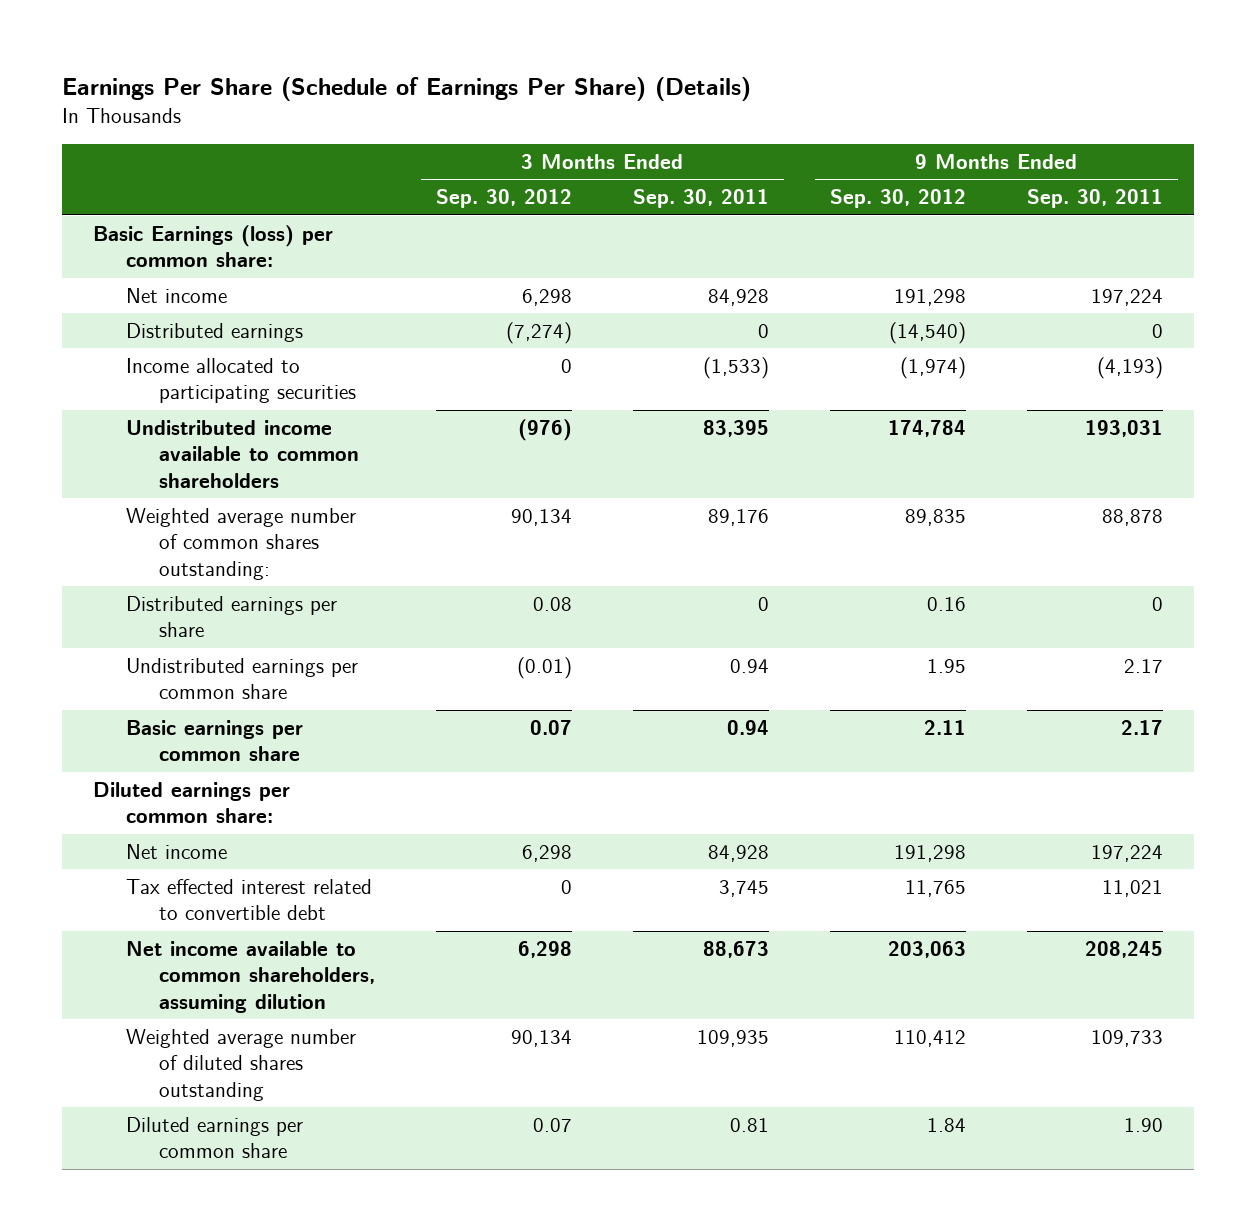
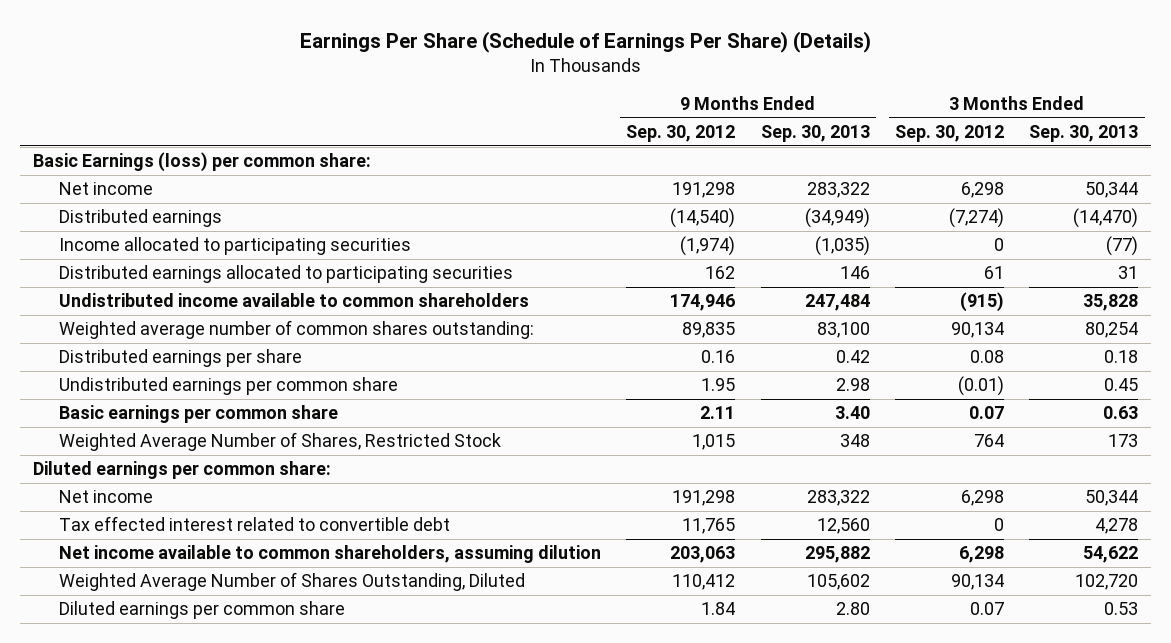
- | 3 Months Ended Sep. 30, 2012 | 3 Months Ended Sep. 30, 2011 | 9 Months Ended Sep. 30, 2012 | 9 Months Ended Sep. 30, 2011
+ | 9 Months Ended Sep. 30, 2012 | 9 Months Ended Sep. 30, 2013 | 3 Months Ended Sep. 30, 2012 | 3 Months Ended Sep. 30, 2013
- Undistributed income available to common shareholders | (976) | 83,395 | 174,784 | 193,031
+ Distributed earnings allocated to participating securities | 162 | 146 | 61 | 31
+ Undistributed income available to common shareholders | 174,946 | 247,484 | (915) | 35,828
+ Weighted Average Number of Shares, Restricted Stock | 1,015 | 348 | 764 | 173
- Weighted average number of diluted shares outstanding | 90,134 | 109,935 | 110,412 | 109,733
+ Weighted Average Number of Shares Outstanding, Diluted | 110,412 | 105,602 | 90,134 | 102,720

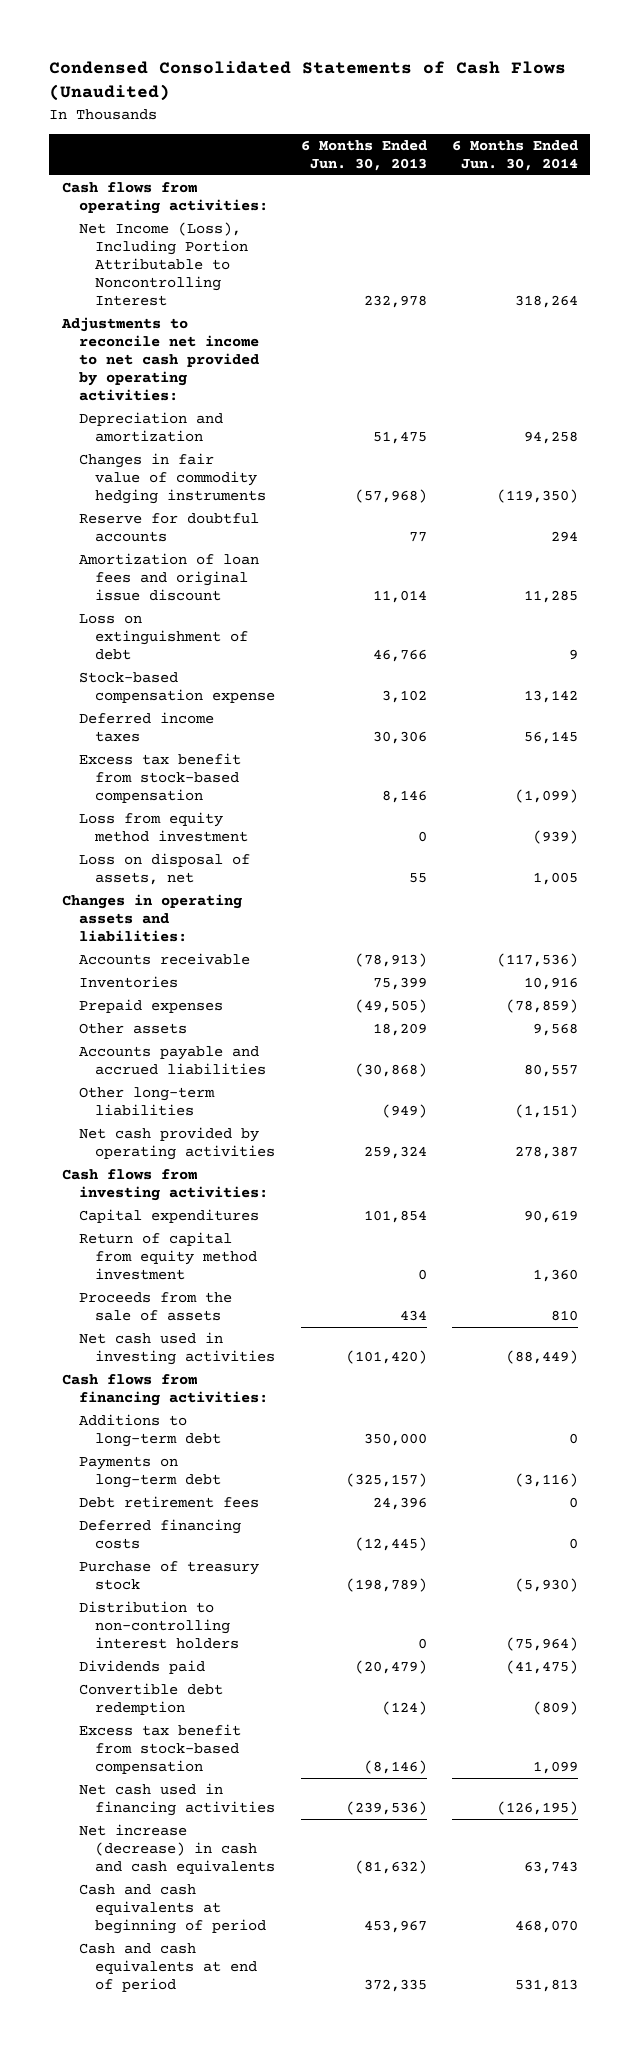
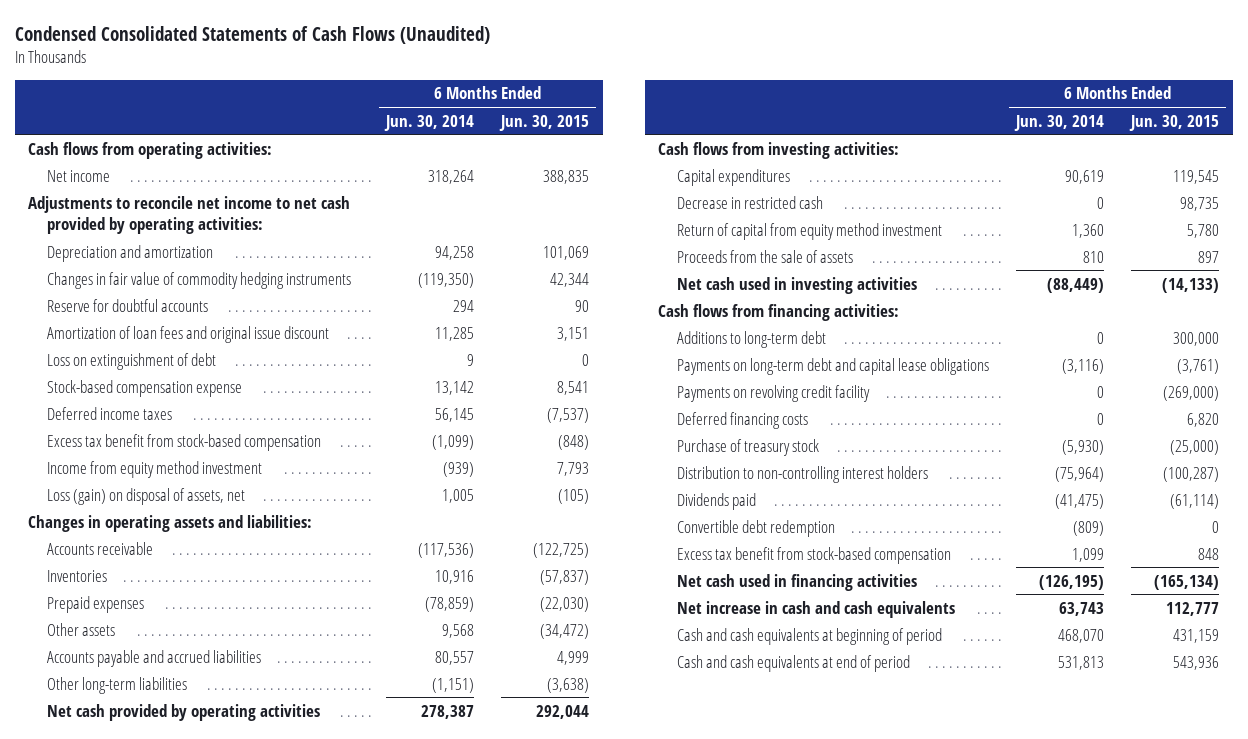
- | 6 Months Ended Jun. 30, 2013 | 6 Months Ended Jun. 30, 2014
+ | 6 Months Ended Jun. 30, 2014 | 6 Months Ended Jun. 30, 2015
- Net Income (Loss), Including Portion Attributable to Noncontrolling Interest | 232,978 | 318,264
+ Net income | 318,264 | 388,835
- Loss from equity method investment | 0 | (939)
- Loss on disposal of assets, net | 55 | 1,005
+ Income from equity method investment | (939) | 7,793
+ Loss (gain) on disposal of assets, net | 1,005 | (105)
+ Decrease in restricted cash | 0 | 98,735
- Payments on long-term debt | (325,157) | (3,116)
- Debt retirement fees | 24,396 | 0
+ Payments on long-term debt and capital lease obligations | (3,116) | (3,761)
+ Payments on revolving credit facility | 0 | (269,000)
- Net increase (decrease) in cash and cash equivalents | (81,632) | 63,743
+ Net increase in cash and cash equivalents | 63,743 | 112,777

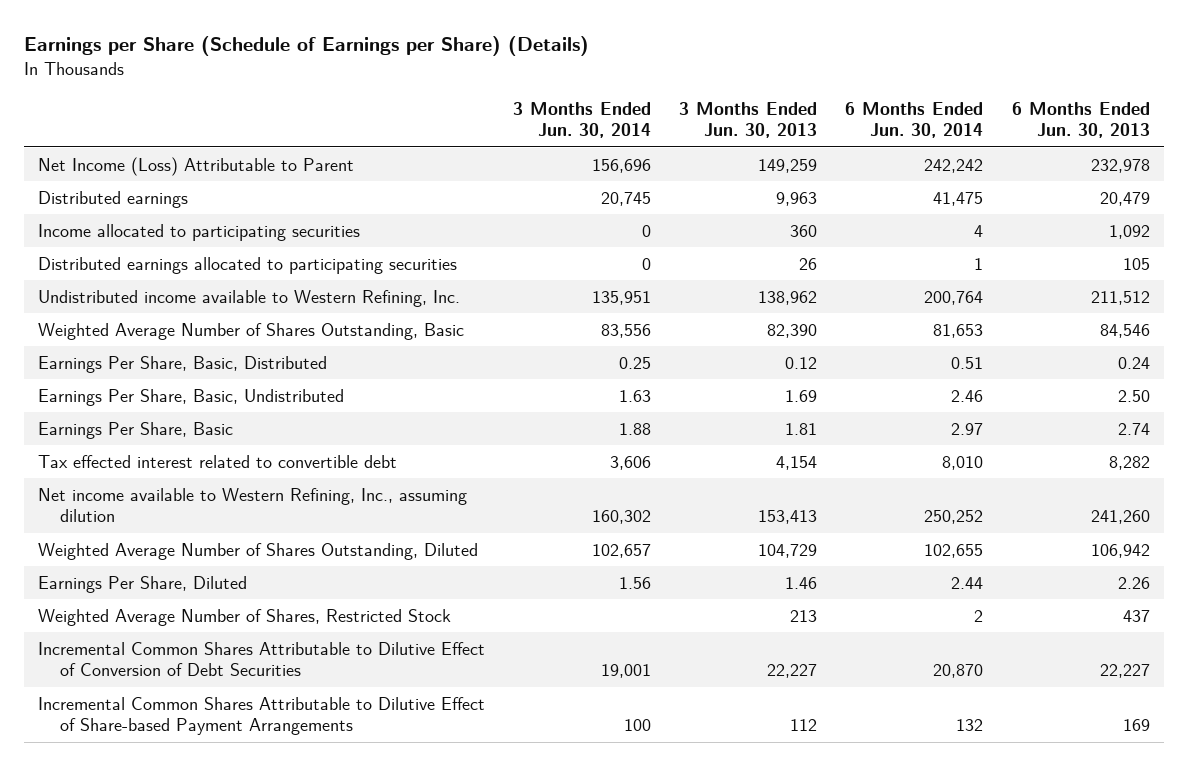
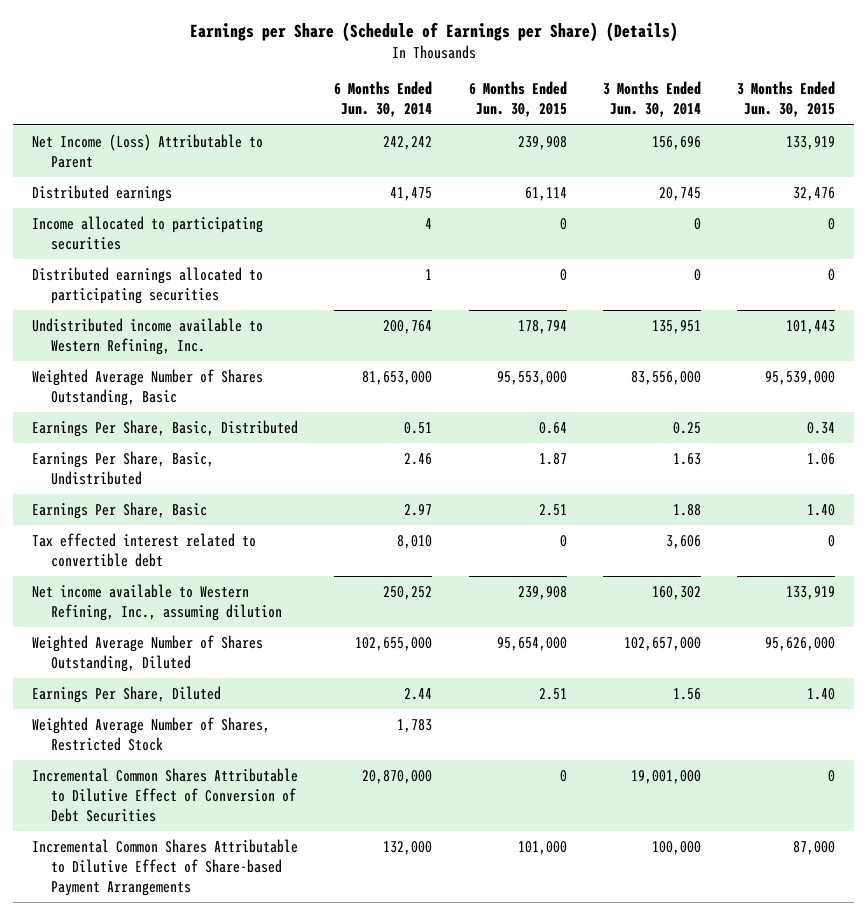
- | 3 Months Ended Jun. 30, 2014 | 3 Months Ended Jun. 30, 2013 | 6 Months Ended Jun. 30, 2014 | 6 Months Ended Jun. 30, 2013
+ | 6 Months Ended Jun. 30, 2014 | 6 Months Ended Jun. 30, 2015 | 3 Months Ended Jun. 30, 2014 | 3 Months Ended Jun. 30, 2015
- Weighted Average Number of Shares Outstanding, Basic | 83,556 | 82,390 | 81,653 | 84,546
+ Weighted Average Number of Shares Outstanding, Basic | 81,653,000 | 95,553,000 | 83,556,000 | 95,539,000
- Weighted Average Number of Shares Outstanding, Diluted | 102,657 | 104,729 | 102,655 | 106,942
+ Weighted Average Number of Shares Outstanding, Diluted | 102,655,000 | 95,654,000 | 102,657,000 | 95,626,000
- Weighted Average Number of Shares, Restricted Stock | | 213 | 2 | 437
- Incremental Common Shares Attributable to Dilutive Effect of Conversion of Debt Securities | 19,001 | 22,227 | 20,870 | 22,227
- Incremental Common Shares Attributable to Dilutive Effect of Share-based Payment Arrangements | 100 | 112 | 132 | 169
+ Weighted Average Number of Shares, Restricted Stock | 1,783 | | |
+ Incremental Common Shares Attributable to Dilutive Effect of Conversion of Debt Securities | 20,870,000 | 0 | 19,001,000 | 0
+ Incremental Common Shares Attributable to Dilutive Effect of Share-based Payment Arrangements | 132,000 | 101,000 | 100,000 | 87,000

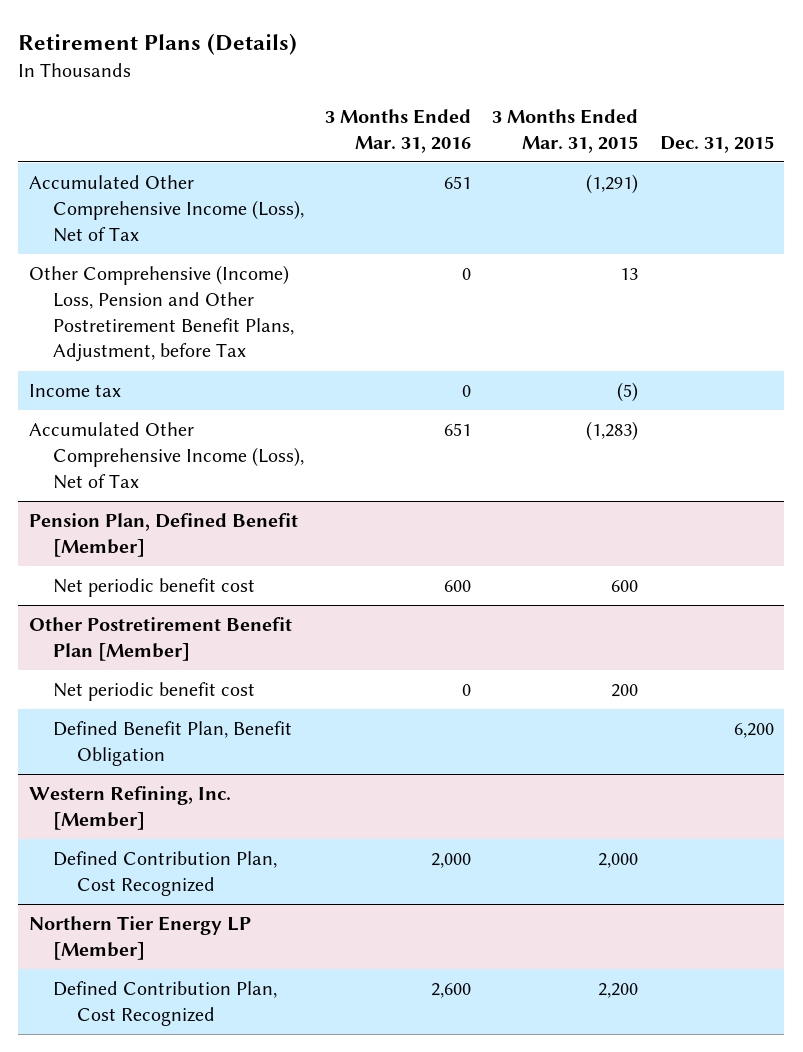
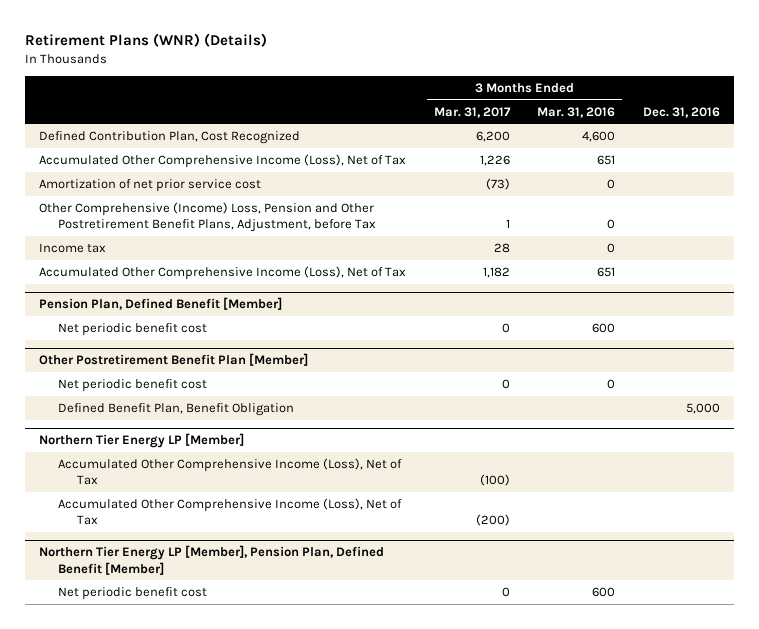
- Retirement Plans (Details)
+ Retirement Plans (WNR) (Details)
- | 3 Months Ended Mar. 31, 2016 | 3 Months Ended Mar. 31, 2015 | Dec. 31, 2015
+ | 3 Months Ended Mar. 31, 2017 | 3 Months Ended Mar. 31, 2016 | Dec. 31, 2016
+ Defined Contribution Plan, Cost Recognized | 6,200 | 4,600 |
+ Amortization of net prior service cost | (73) | 0 |
- Western Refining, Inc. [Member]
- Defined Contribution Plan, Cost Recognized | 2,000 | 2,000 |
@ Northern Tier Energy LP [Member]
- Defined Contribution Plan, Cost Recognized | 2,600 | 2,200 |
+ Accumulated Other Comprehensive Income (Loss), Net of Tax | (100) | |
+ Accumulated Other Comprehensive Income (Loss), Net of Tax | (200) | |
+ Northern Tier Energy LP [Member], Pension Plan, Defined Benefit [Member]
+ Net periodic benefit cost | 0 | 600 |

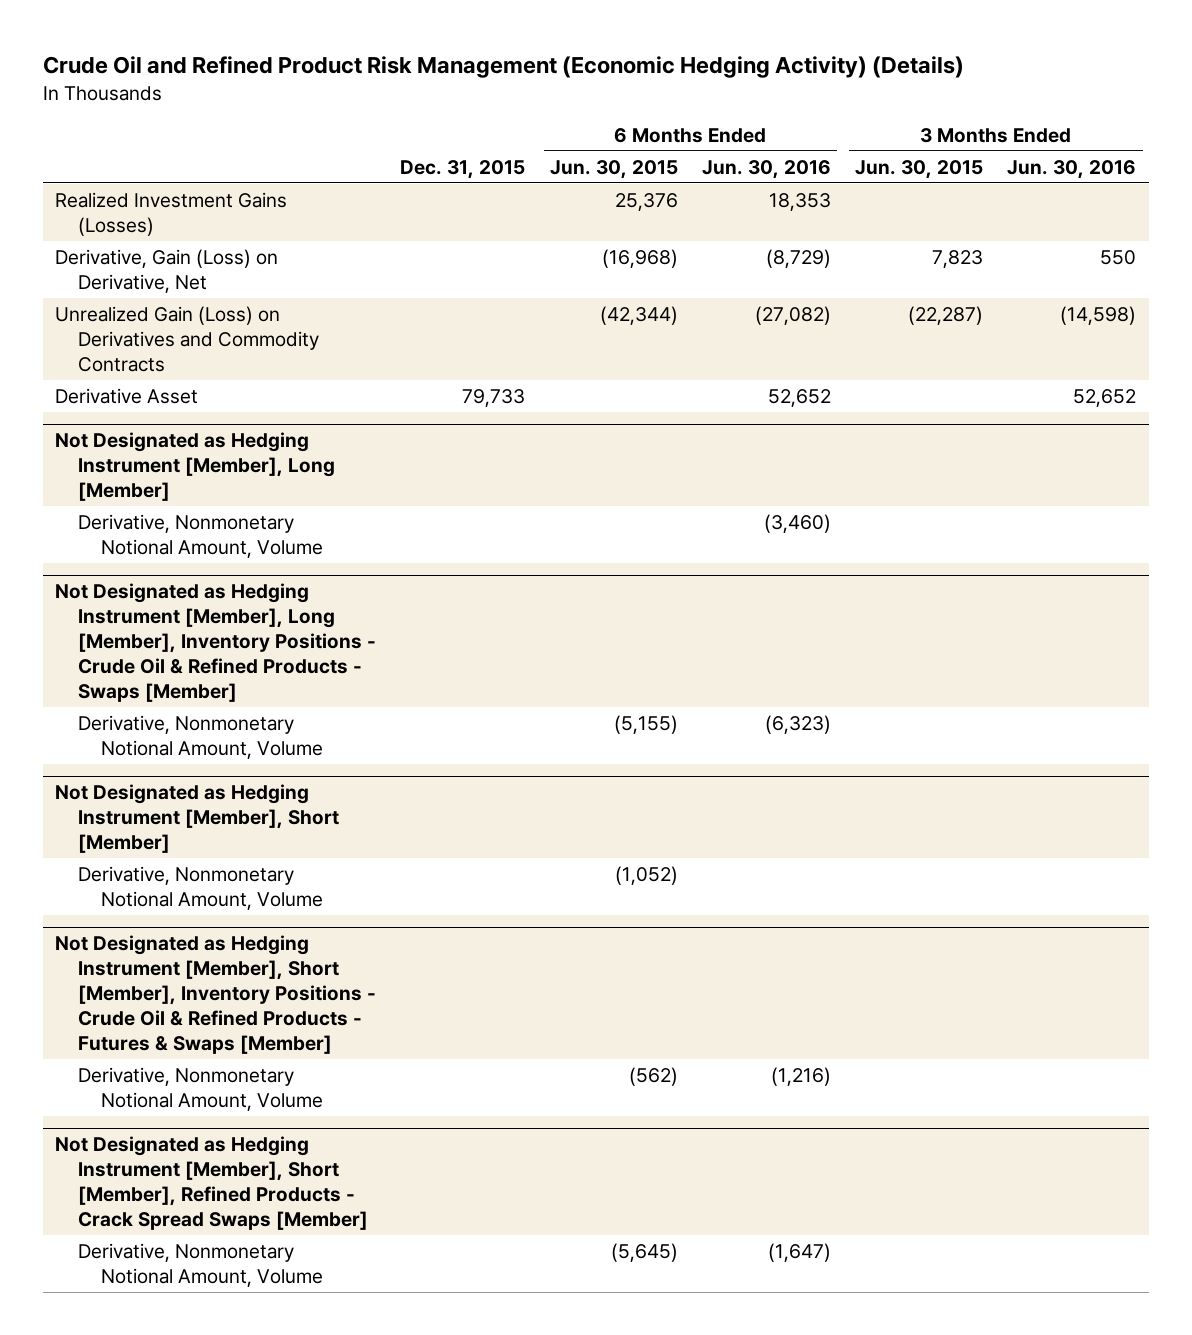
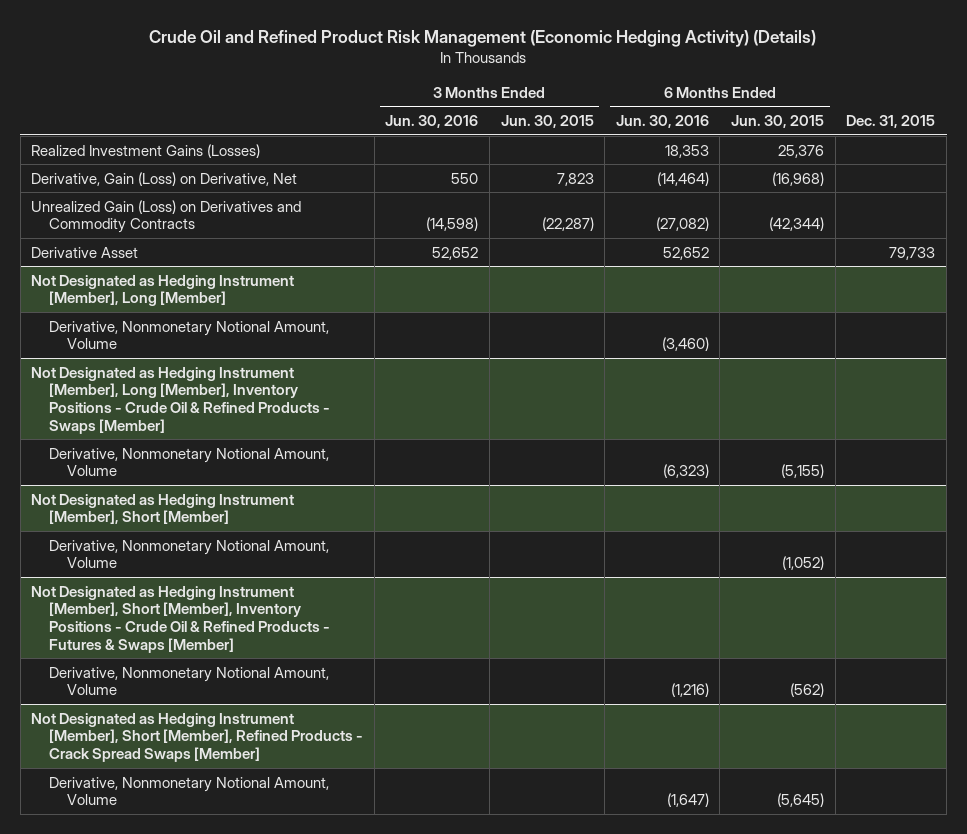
- | Dec. 31, 2015 | 6 Months Ended Jun. 30, 2015 | 6 Months Ended Jun. 30, 2016 | 3 Months Ended Jun. 30, 2015 | 3 Months Ended Jun. 30, 2016
+ | 3 Months Ended Jun. 30, 2016 | 3 Months Ended Jun. 30, 2015 | 6 Months Ended Jun. 30, 2016 | 6 Months Ended Jun. 30, 2015 | Dec. 31, 2015
- Derivative, Gain (Loss) on Derivative, Net | | (16,968) | (8,729) | 7,823 | 550
+ Derivative, Gain (Loss) on Derivative, Net | 550 | 7,823 | (14,464) | (16,968) |

